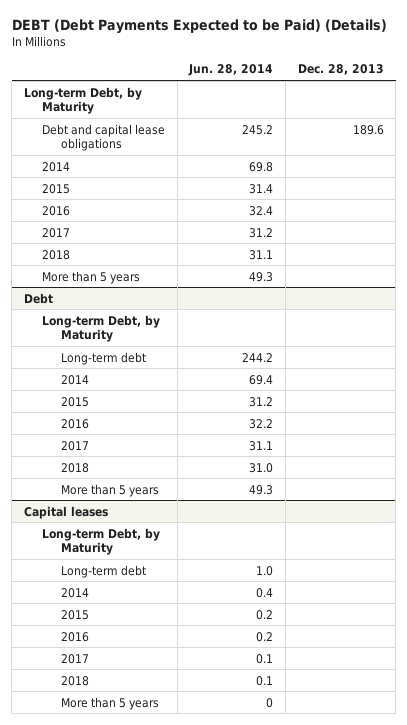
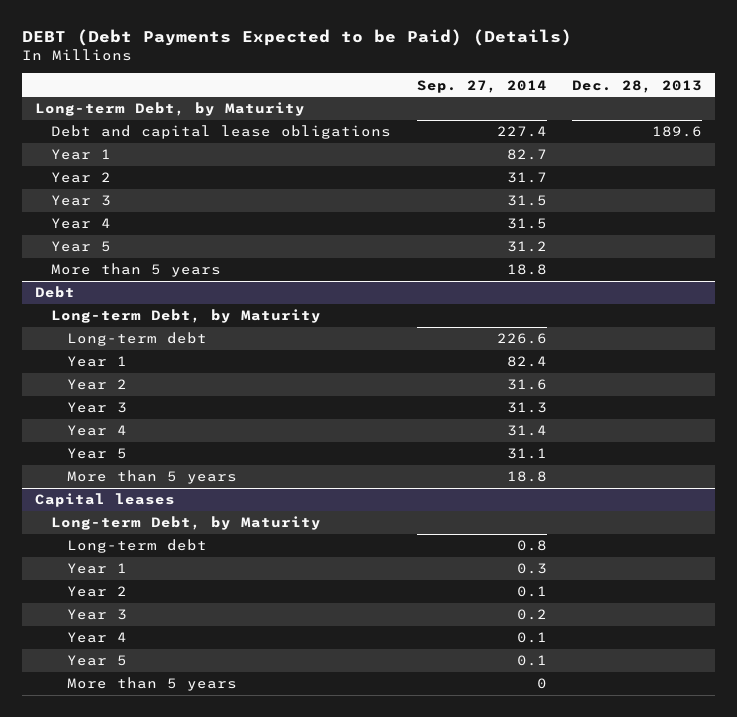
- | Jun. 28, 2014 | Dec. 28, 2013
+ | Sep. 27, 2014 | Dec. 28, 2013
- 2014 | 69.8 |
- 2015 | 31.4 |
- 2016 | 32.4 |
- 2017 | 31.2 |
- 2018 | 31.1 |
+ Year 1 | 82.7 |
+ Year 2 | 31.7 |
+ Year 3 | 31.5 |
+ Year 4 | 31.5 |
+ Year 5 | 31.2 |
@ Debt
- 2014 | 69.4 |
- 2015 | 31.2 |
- 2016 | 32.2 |
- 2017 | 31.1 |
- 2018 | 31.0 |
+ Year 1 | 82.4 |
+ Year 2 | 31.6 |
+ Year 3 | 31.3 |
+ Year 4 | 31.4 |
+ Year 5 | 31.1 |
@ Capital leases
- 2014 | 0.4 |
- 2015 | 0.2 |
- 2016 | 0.2 |
- 2017 | 0.1 |
- 2018 | 0.1 |
+ Year 1 | 0.3 |
+ Year 2 | 0.1 |
+ Year 3 | 0.2 |
+ Year 4 | 0.1 |
+ Year 5 | 0.1 |

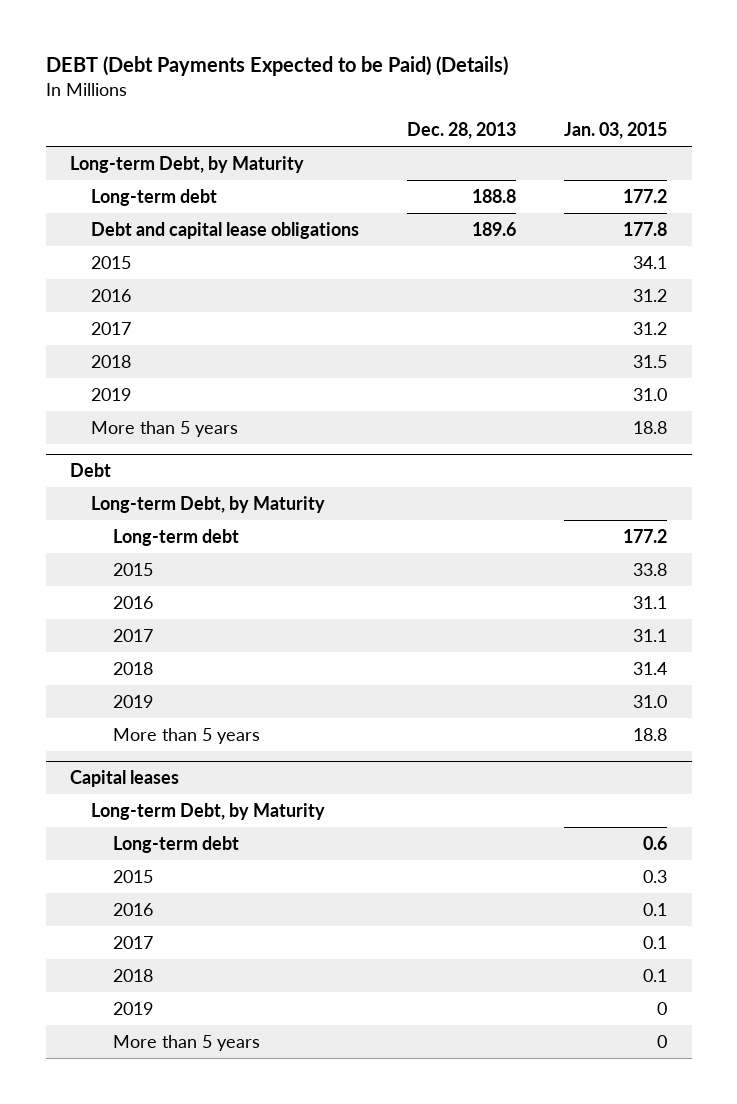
- | Sep. 27, 2014 | Dec. 28, 2013
+ | Dec. 28, 2013 | Jan. 03, 2015
+ Long-term debt | 188.8 | 177.2
- Year 1 | 82.7 |
- Year 2 | 31.7 |
- Year 3 | 31.5 |
- Year 4 | 31.5 |
- Year 5 | 31.2 |
+ 2015 | | 34.1
+ 2016 | | 31.2
+ 2017 | | 31.2
+ 2018 | | 31.5
+ 2019 | | 31.0
@ Debt
- Year 1 | 82.4 |
- Year 2 | 31.6 |
- Year 3 | 31.3 |
- Year 4 | 31.4 |
- Year 5 | 31.1 |
+ 2015 | | 33.8
+ 2016 | | 31.1
+ 2017 | | 31.1
+ 2018 | | 31.4
+ 2019 | | 31.0
@ Capital leases
- Year 1 | 0.3 |
- Year 2 | 0.1 |
- Year 3 | 0.2 |
- Year 4 | 0.1 |
- Year 5 | 0.1 |
+ 2015 | | 0.3
+ 2016 | | 0.1
+ 2017 | | 0.1
+ 2018 | | 0.1
+ 2019 | | 0

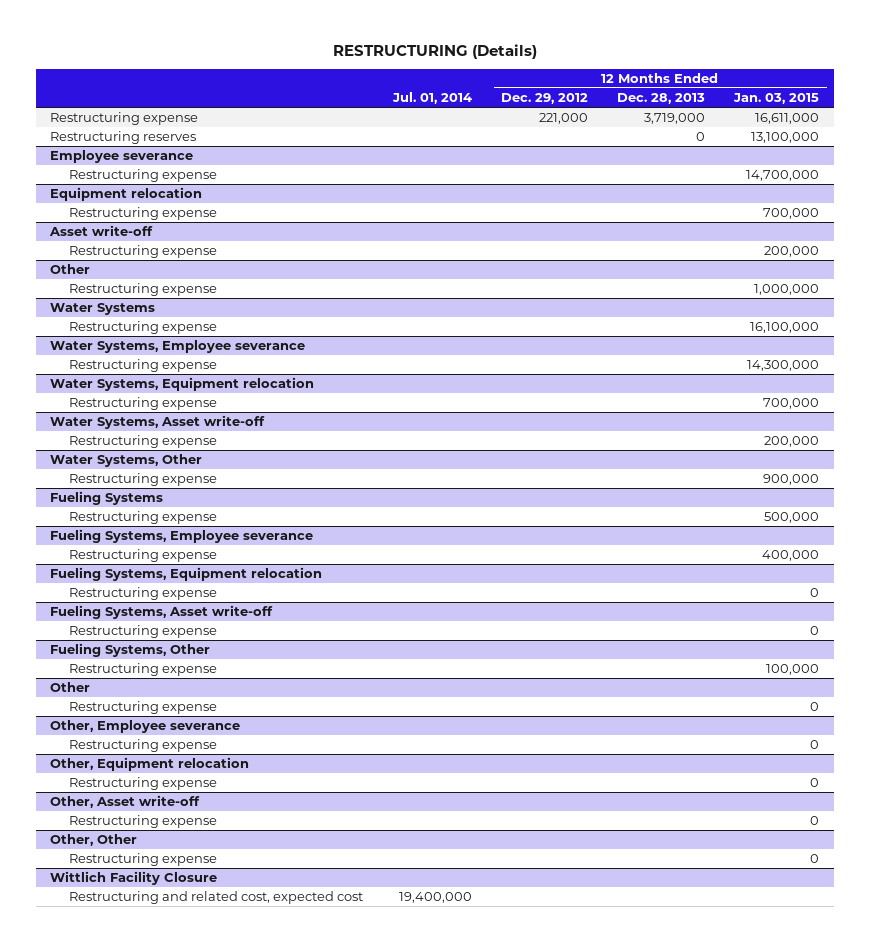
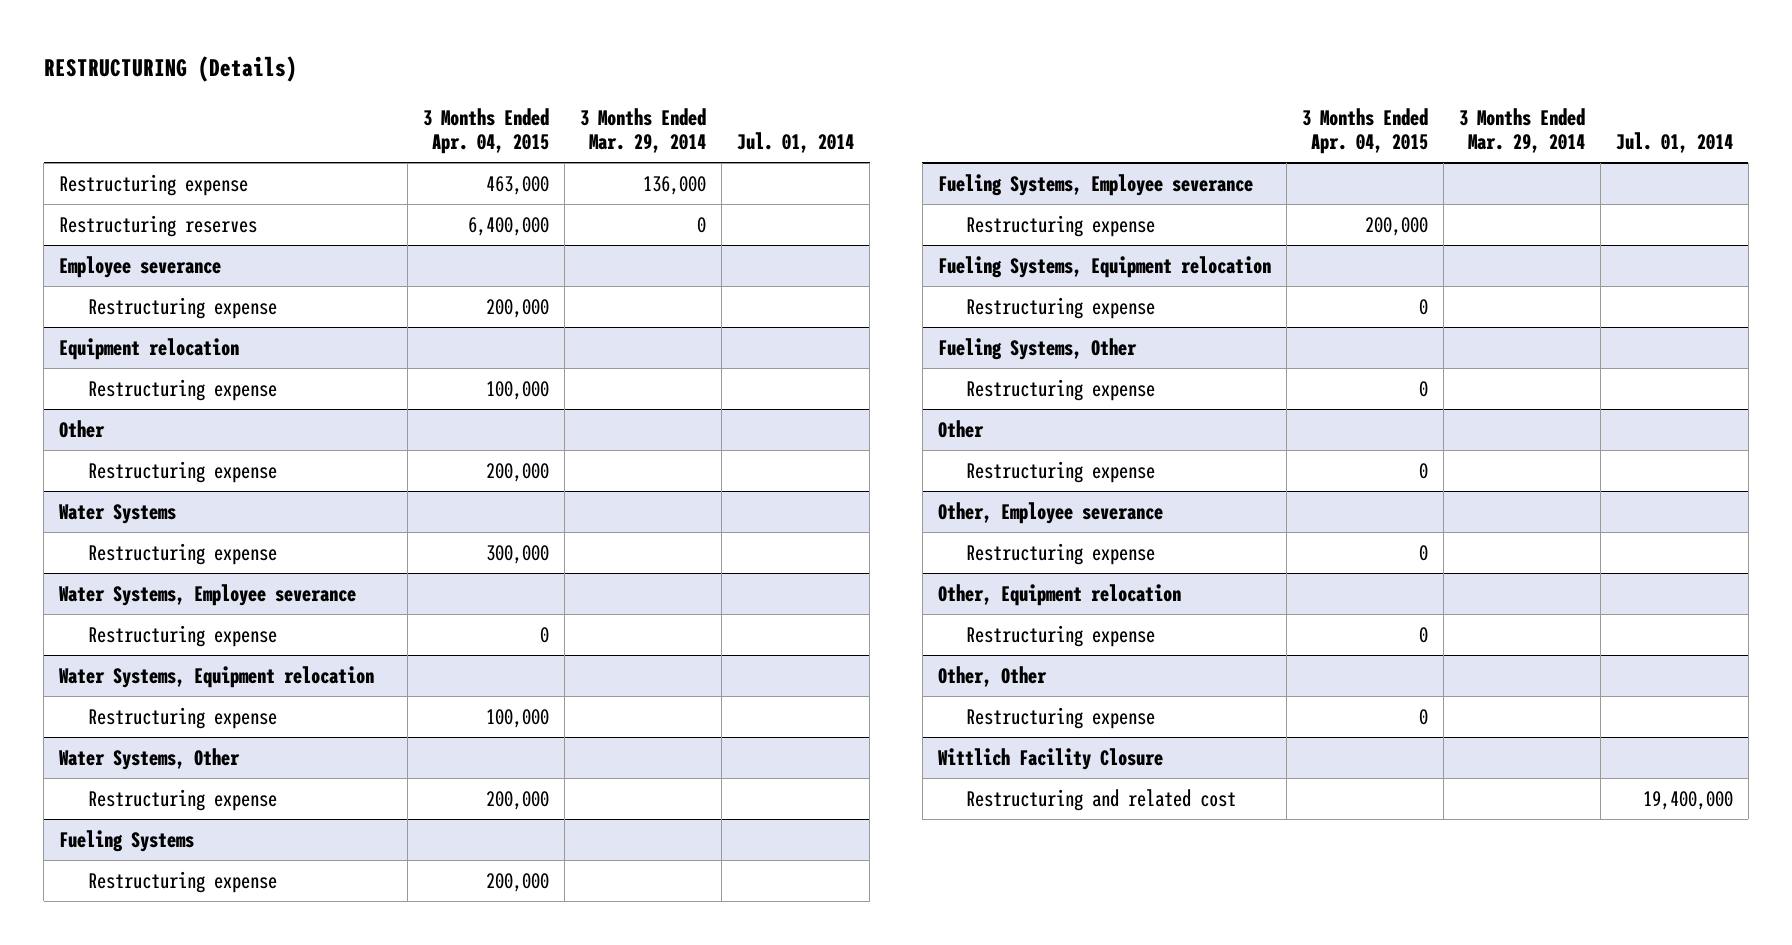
- | Jul. 01, 2014 | 12 Months Ended Dec. 29, 2012 | 12 Months Ended Dec. 28, 2013 | 12 Months Ended Jan. 03, 2015
+ | 3 Months Ended Apr. 04, 2015 | 3 Months Ended Mar. 29, 2014 | Jul. 01, 2014
- Asset write-off
- Restructuring expense | | | | 200,000
- Water Systems, Asset write-off
- Restructuring expense | | | | 200,000
- Fueling Systems, Asset write-off
- Restructuring expense | | | | 0
- Other, Asset write-off
- Restructuring expense | | | | 0
@ Wittlich Facility Closure
- Restructuring and related cost, expected cost | 19,400,000 | | |
+ Restructuring and related cost | | | 19,400,000

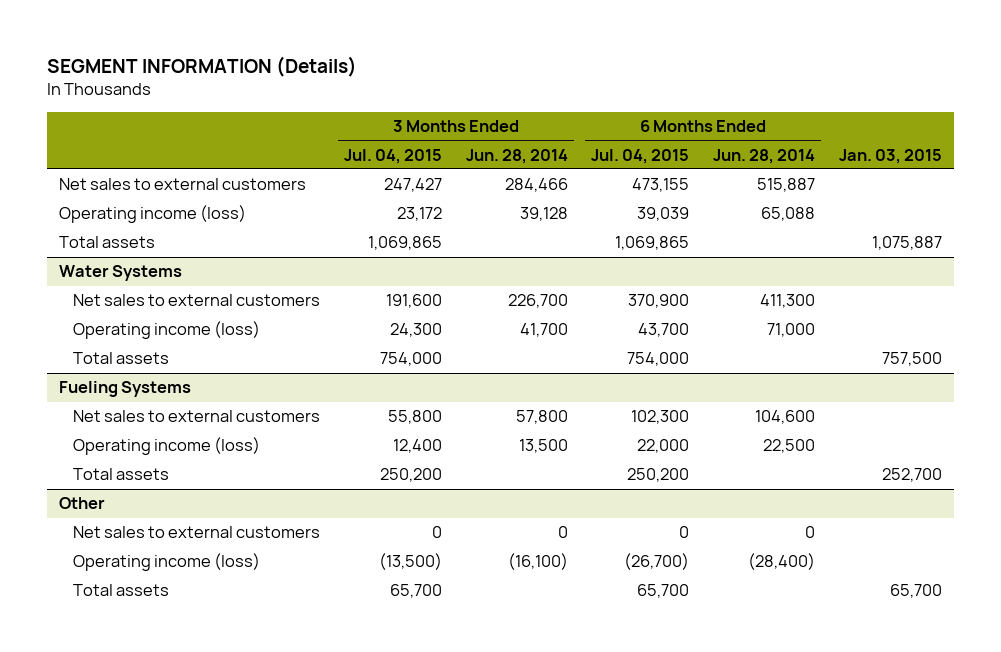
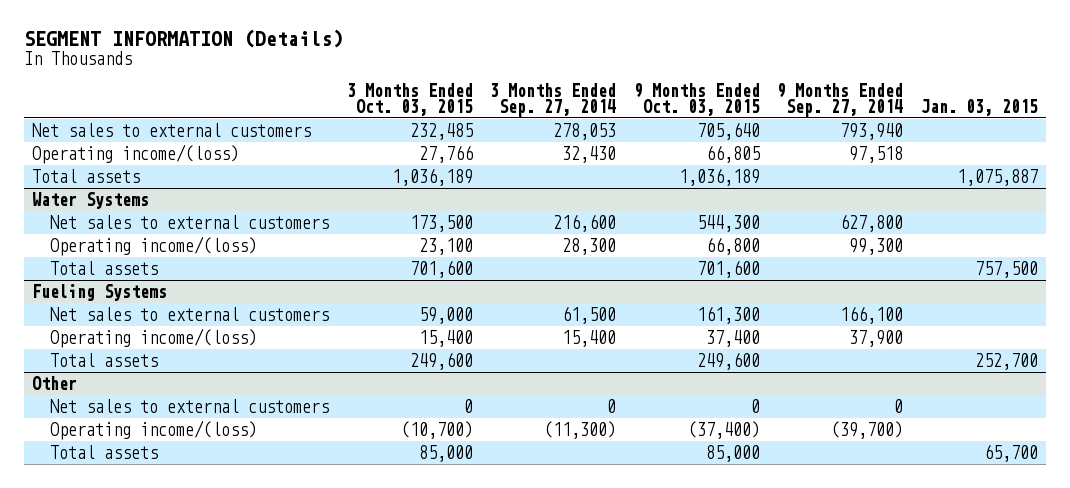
- | 3 Months Ended Jul. 04, 2015 | 3 Months Ended Jun. 28, 2014 | 6 Months Ended Jul. 04, 2015 | 6 Months Ended Jun. 28, 2014 | Jan. 03, 2015
+ | 3 Months Ended Oct. 03, 2015 | 3 Months Ended Sep. 27, 2014 | 9 Months Ended Oct. 03, 2015 | 9 Months Ended Sep. 27, 2014 | Jan. 03, 2015
- Operating income (loss) | 23,172 | 39,128 | 39,039 | 65,088 |
+ Operating income/(loss) | 27,766 | 32,430 | 66,805 | 97,518 |
@ Water Systems
- Operating income (loss) | 24,300 | 41,700 | 43,700 | 71,000 |
+ Operating income/(loss) | 23,100 | 28,300 | 66,800 | 99,300 |
@ Fueling Systems
- Operating income (loss) | 12,400 | 13,500 | 22,000 | 22,500 |
+ Operating income/(loss) | 15,400 | 15,400 | 37,400 | 37,900 |
@ Other
- Operating income (loss) | (13,500) | (16,100) | (26,700) | (28,400) |
+ Operating income/(loss) | (10,700) | (11,300) | (37,400) | (39,700) |

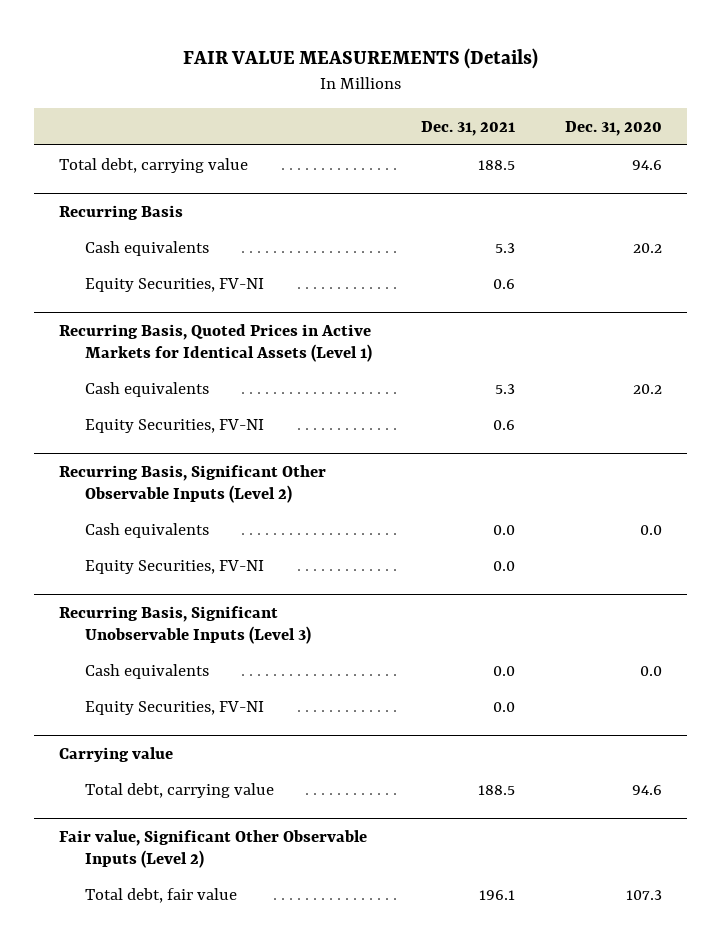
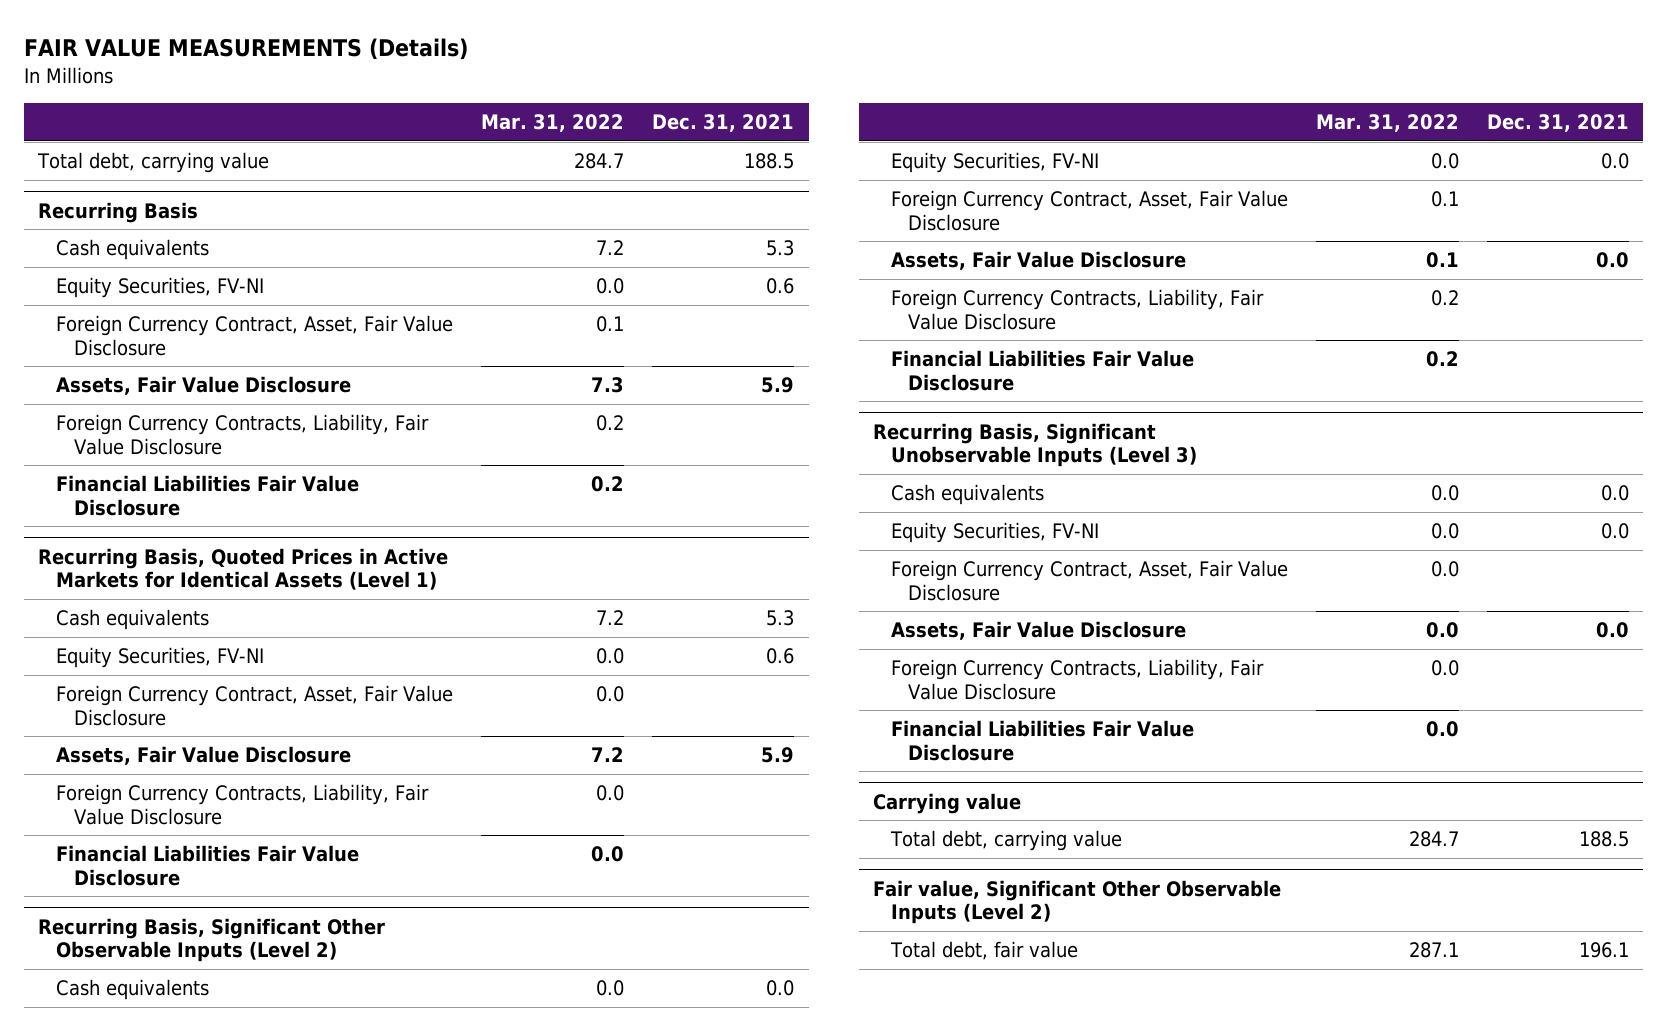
- | Dec. 31, 2021 | Dec. 31, 2020
+ | Mar. 31, 2022 | Dec. 31, 2021
@ Recurring Basis
+ Foreign Currency Contract, Asset, Fair Value Disclosure | 0.1 |
+ Assets, Fair Value Disclosure | 7.3 | 5.9
+ Foreign Currency Contracts, Liability, Fair Value Disclosure | 0.2 |
+ Financial Liabilities Fair Value Disclosure | 0.2 |
@ Recurring Basis, Quoted Prices in Active Markets for Identical Assets (Level 1)
+ Foreign Currency Contract, Asset, Fair Value Disclosure | 0.0 |
+ Assets, Fair Value Disclosure | 7.2 | 5.9
+ Foreign Currency Contracts, Liability, Fair Value Disclosure | 0.0 |
+ Financial Liabilities Fair Value Disclosure | 0.0 |
@ Recurring Basis, Significant Other Observable Inputs (Level 2)
+ Foreign Currency Contract, Asset, Fair Value Disclosure | 0.1 |
+ Assets, Fair Value Disclosure | 0.1 | 0.0
+ Foreign Currency Contracts, Liability, Fair Value Disclosure | 0.2 |
+ Financial Liabilities Fair Value Disclosure | 0.2 |
@ Recurring Basis, Significant Unobservable Inputs (Level 3)
+ Foreign Currency Contract, Asset, Fair Value Disclosure | 0.0 |
+ Assets, Fair Value Disclosure | 0.0 | 0.0
+ Foreign Currency Contracts, Liability, Fair Value Disclosure | 0.0 |
+ Financial Liabilities Fair Value Disclosure | 0.0 |

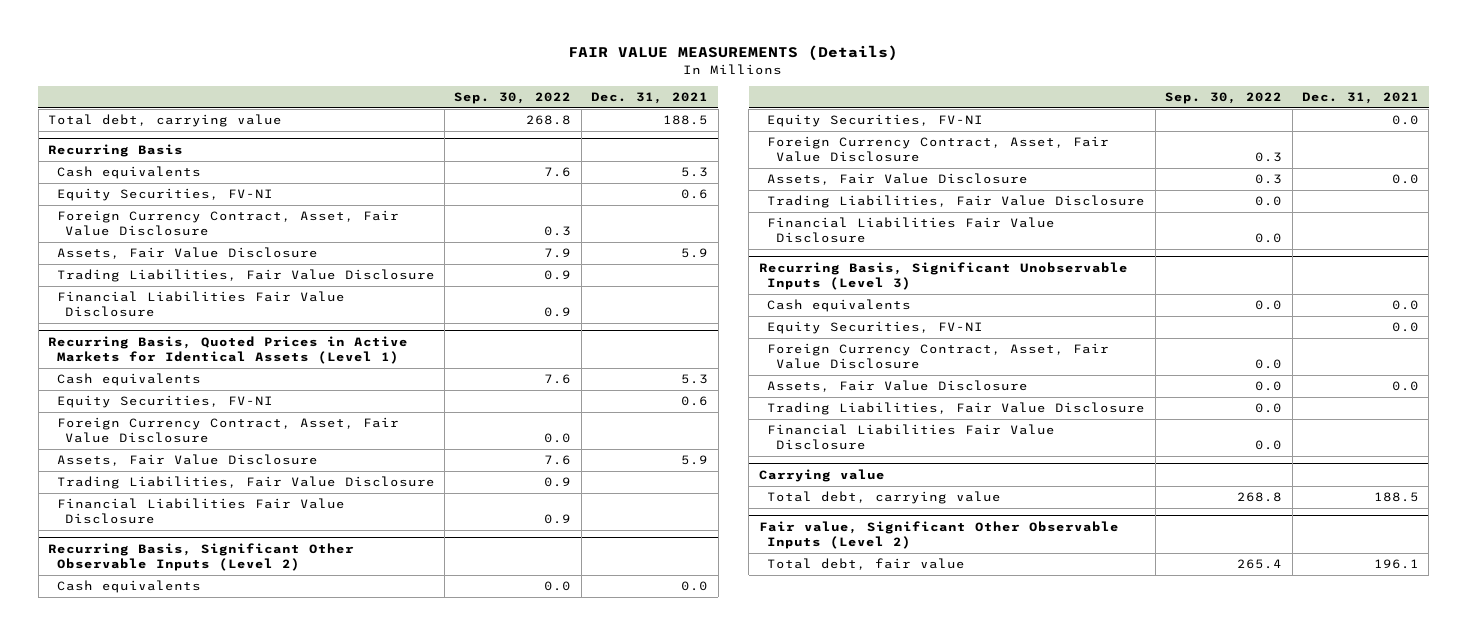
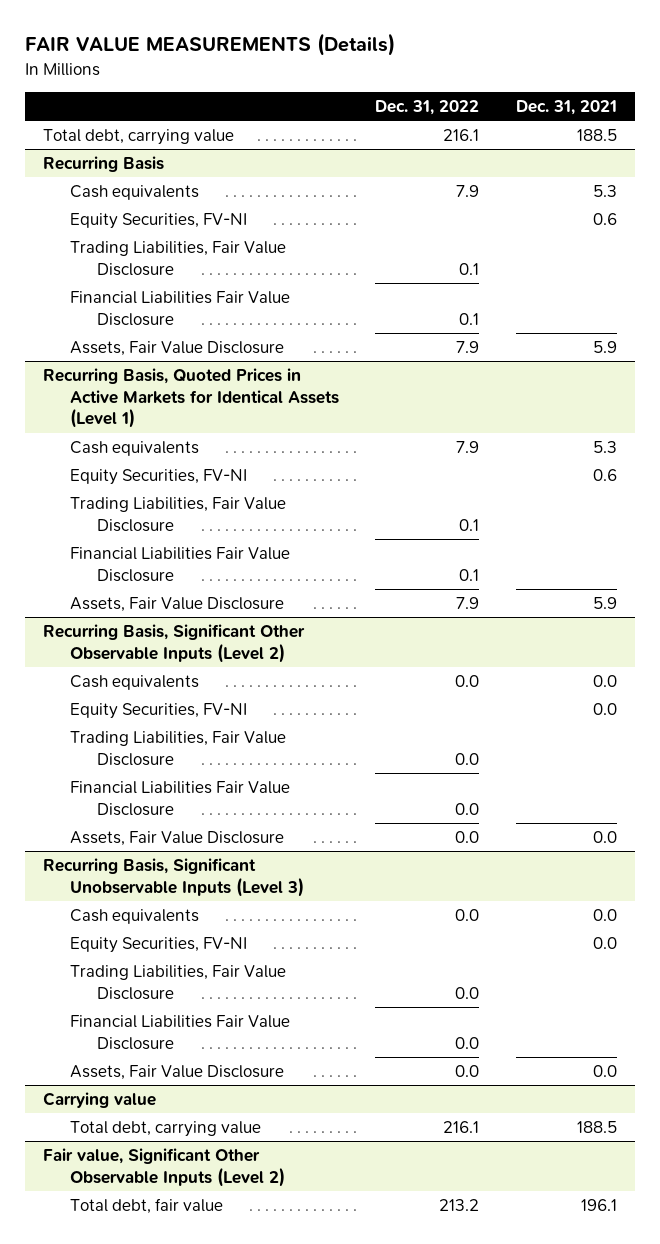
- | Sep. 30, 2022 | Dec. 31, 2021
+ | Dec. 31, 2022 | Dec. 31, 2021
@ Recurring Basis
- Foreign Currency Contract, Asset, Fair Value Disclosure | 0.3 |
moved down: Assets, Fair Value Disclosure | 7.9 | 5.9
@ Recurring Basis, Quoted Prices in Active Markets for Identical Assets (Level 1)
- Foreign Currency Contract, Asset, Fair Value Disclosure | 0.0 |
moved down: Assets, Fair Value Disclosure | 7.9 | 5.9
@ Recurring Basis, Significant Other Observable Inputs (Level 2)
- Foreign Currency Contract, Asset, Fair Value Disclosure | 0.3 |
moved down: Assets, Fair Value Disclosure | 0.0 | 0.0
@ Recurring Basis, Significant Unobservable Inputs (Level 3)
- Foreign Currency Contract, Asset, Fair Value Disclosure | 0.0 |
moved down: Assets, Fair Value Disclosure | 0.0 | 0.0

